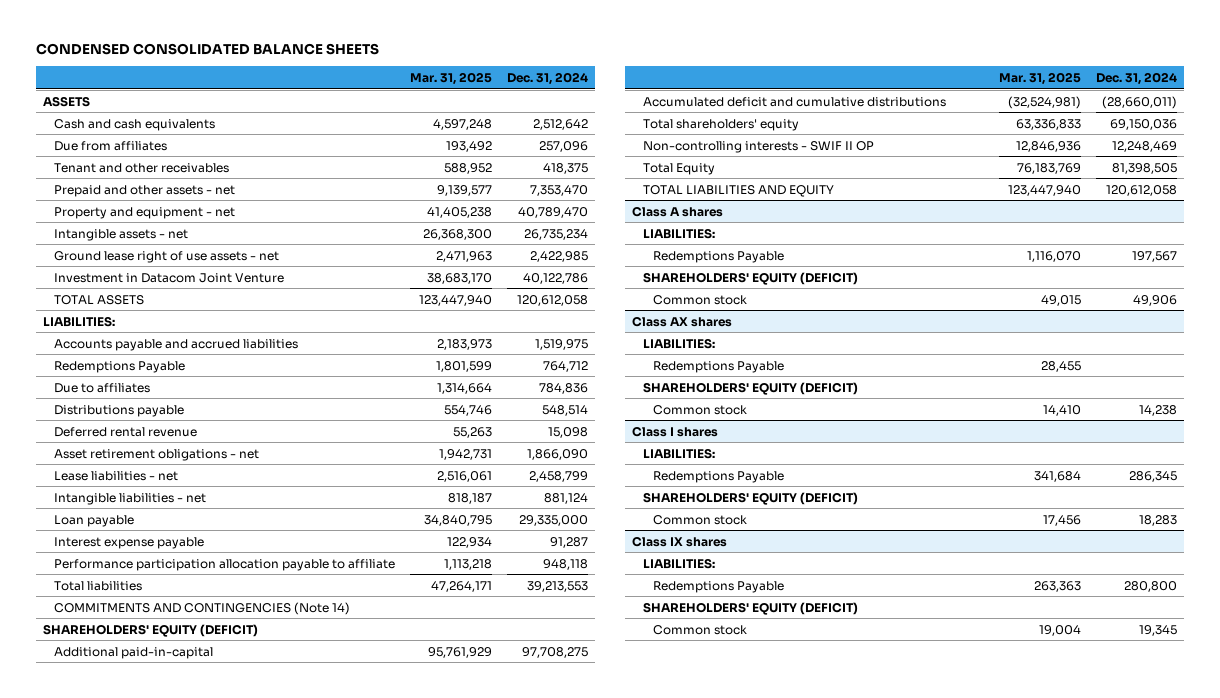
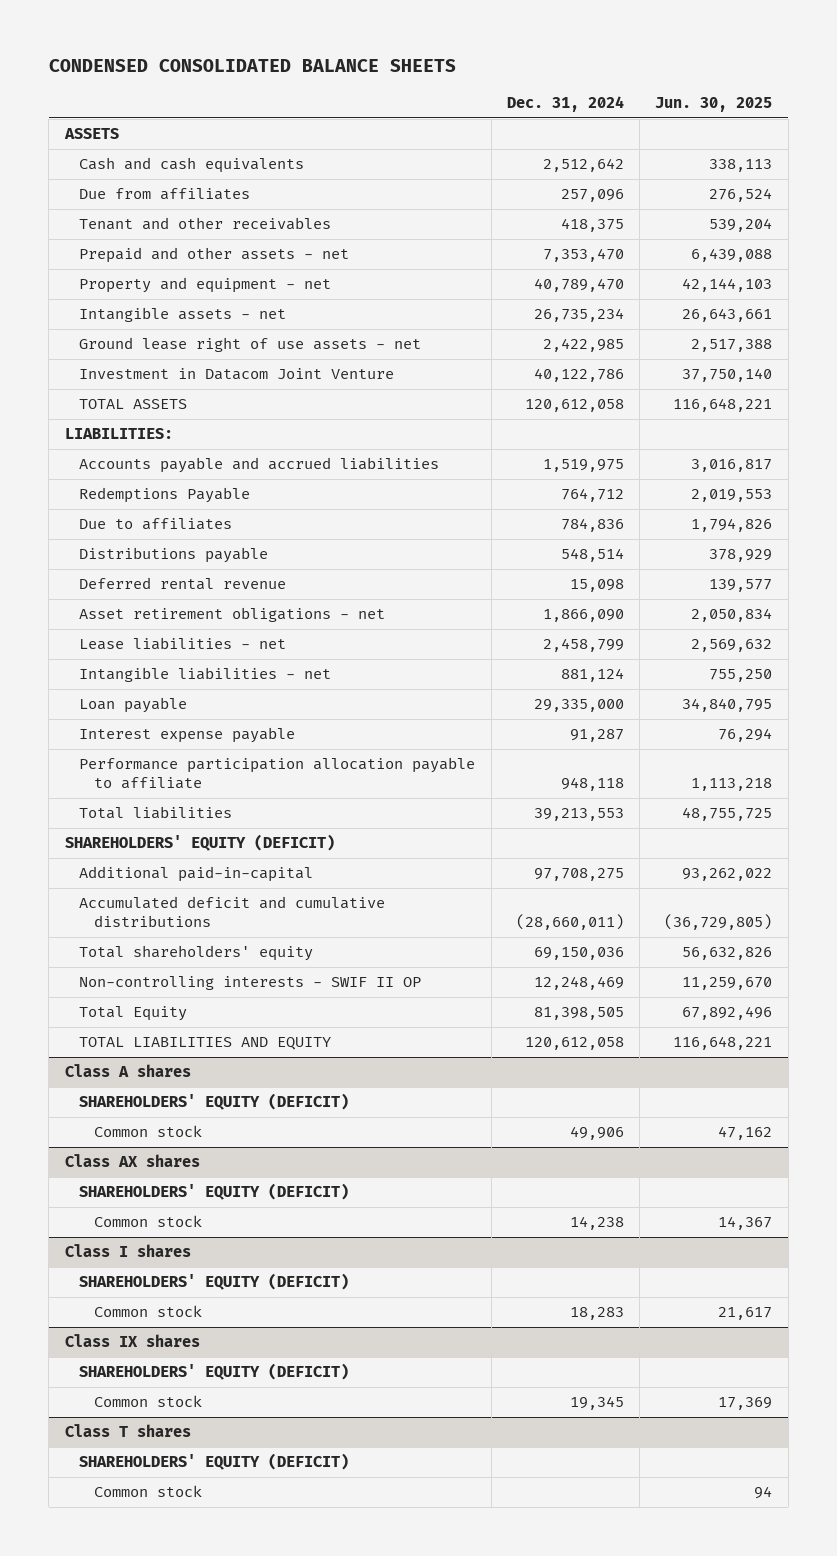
- | Mar. 31, 2025 | Dec. 31, 2024
+ | Dec. 31, 2024 | Jun. 30, 2025
- COMMITMENTS AND CONTINGENCIES (Note 14)
@ Class A shares
- LIABILITIES:
- Redemptions Payable | 1,116,070 | 197,567
@ Class AX shares
- LIABILITIES:
- Redemptions Payable | 28,455 |
@ Class I shares
- LIABILITIES:
- Redemptions Payable | 341,684 | 286,345
@ Class IX shares
- LIABILITIES:
- Redemptions Payable | 263,363 | 280,800
+ Class T shares
+ SHAREHOLDERS' EQUITY (DEFICIT)
+ Common stock | | 94

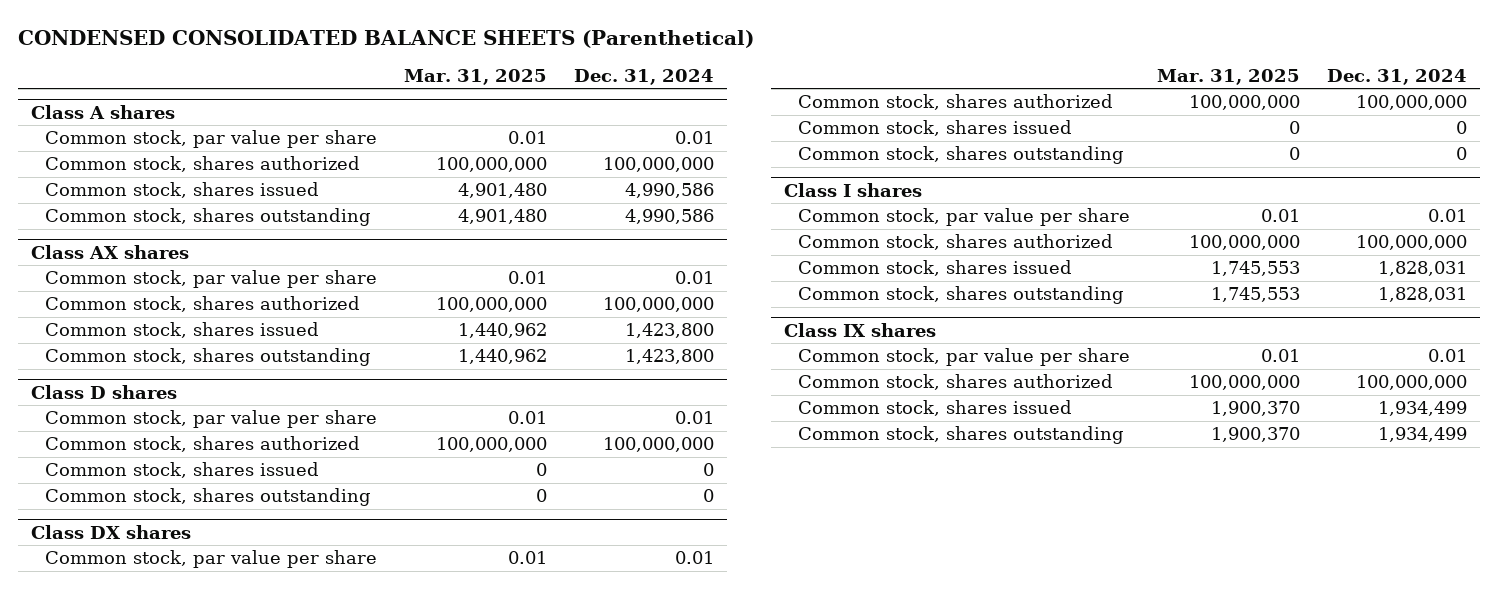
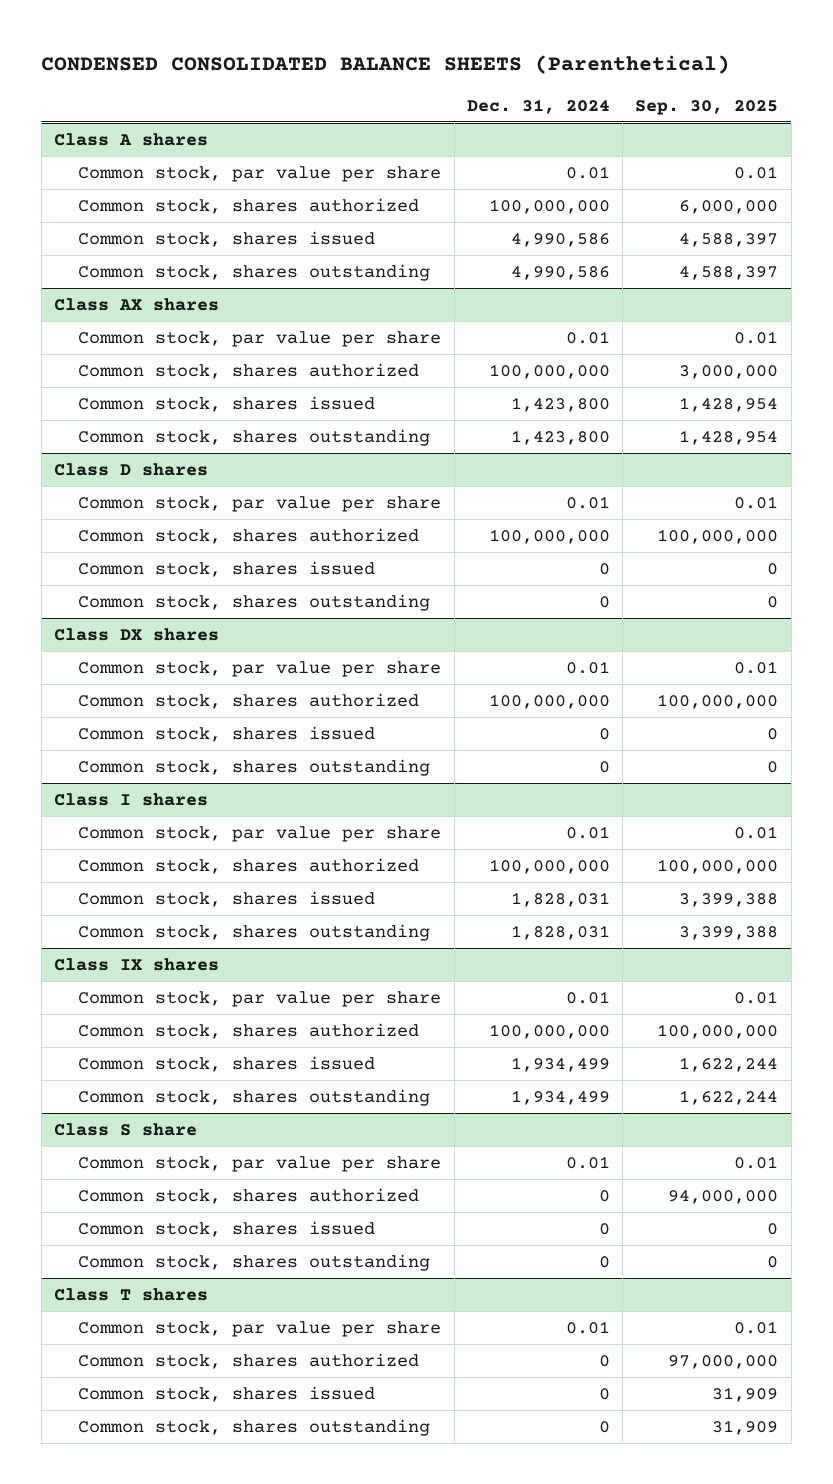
- | Mar. 31, 2025 | Dec. 31, 2024
+ | Dec. 31, 2024 | Sep. 30, 2025
+ Class S share
+ Common stock, par value per share | 0.01 | 0.01
+ Common stock, shares authorized | 0 | 94,000,000
+ Common stock, shares issued | 0 | 0
+ Common stock, shares outstanding | 0 | 0
+ Class T shares
+ Common stock, par value per share | 0.01 | 0.01
+ Common stock, shares authorized | 0 | 97,000,000
+ Common stock, shares issued | 0 | 31,909
+ Common stock, shares outstanding | 0 | 31,909

